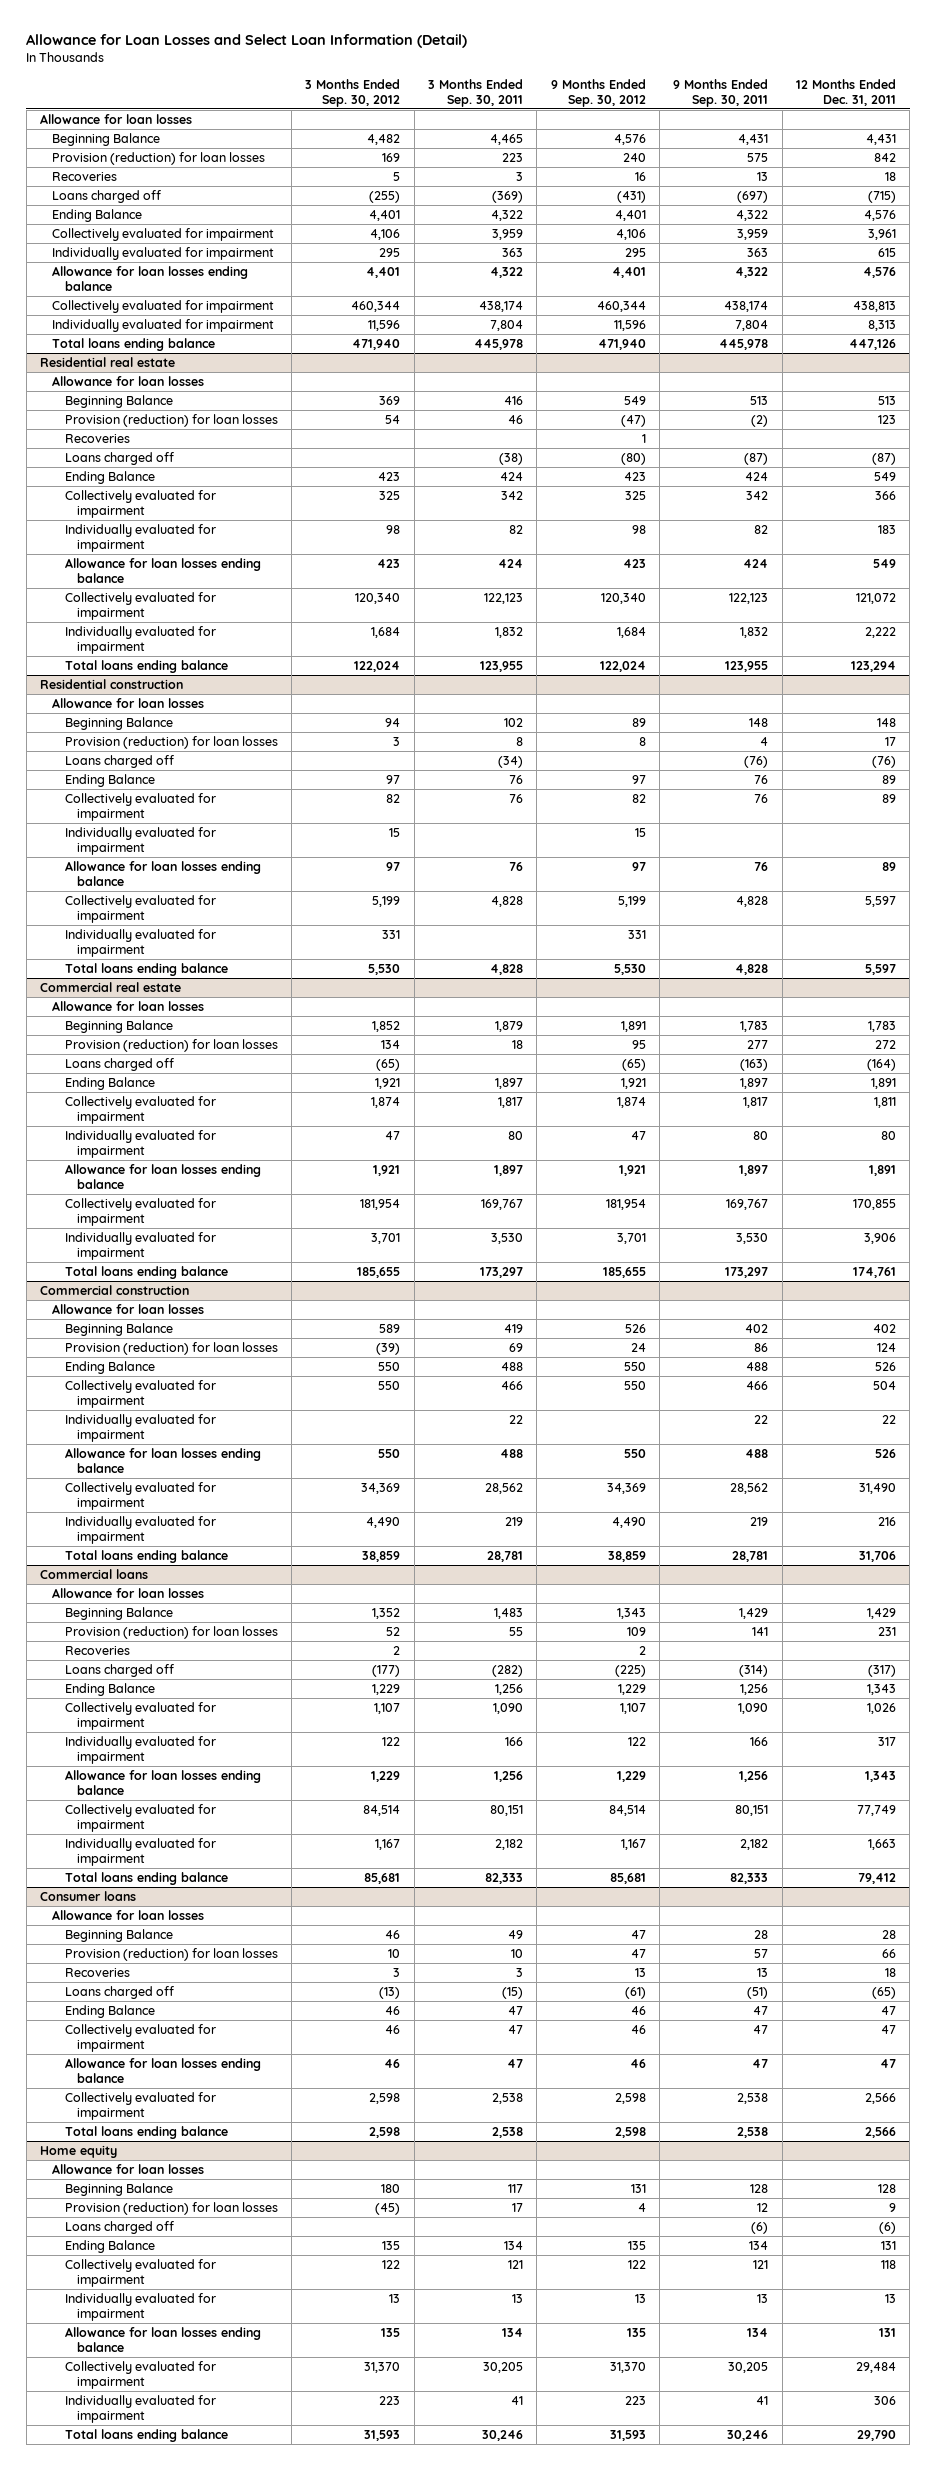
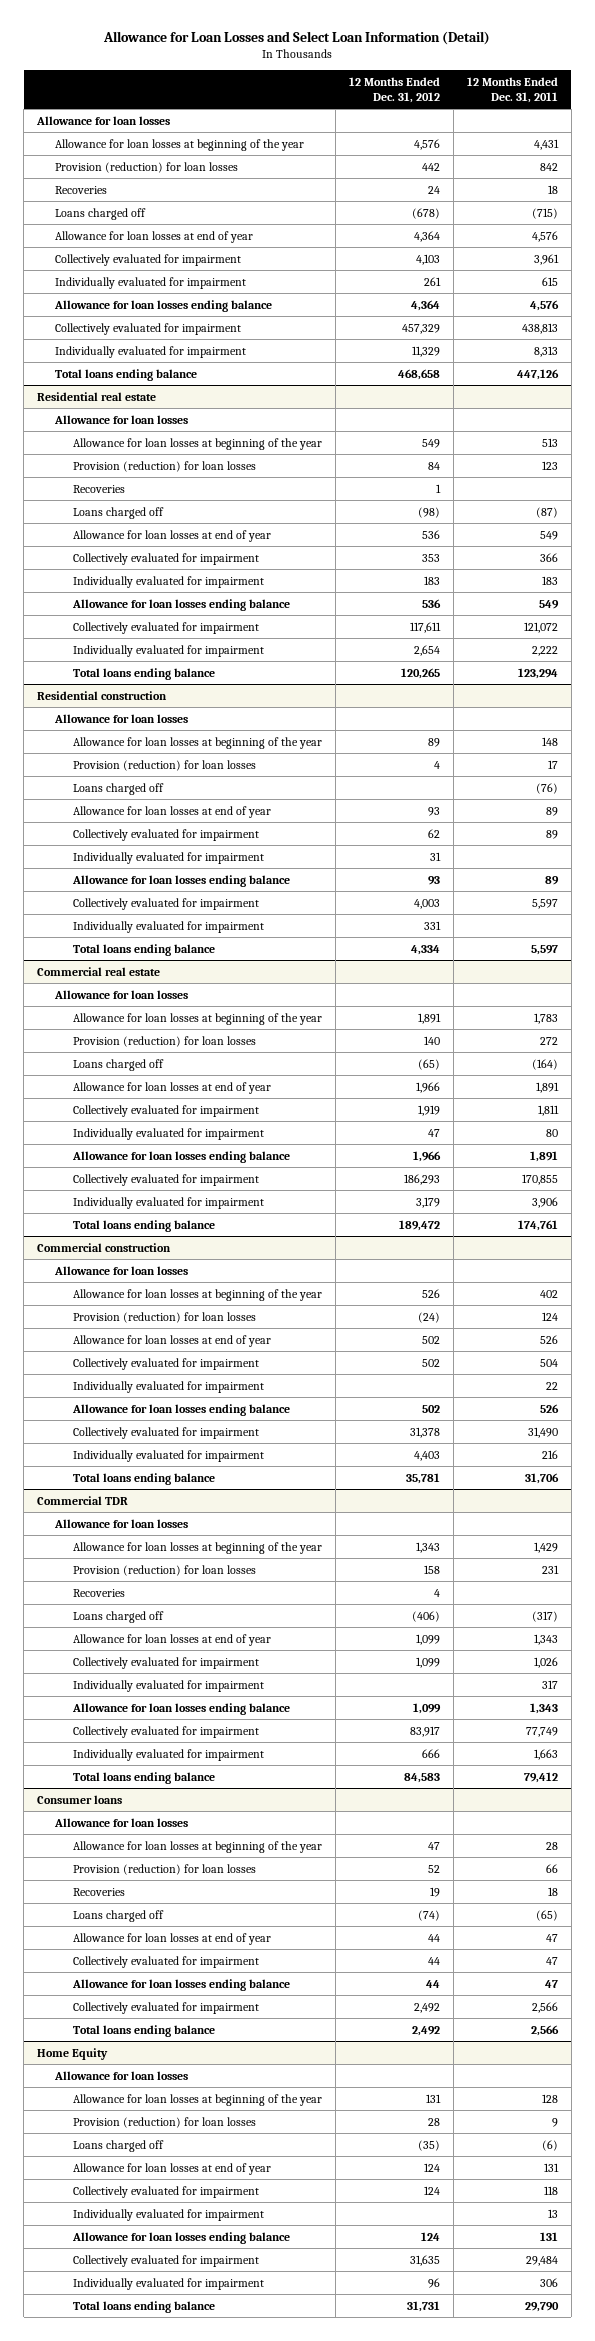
- | 3 Months Ended Sep. 30, 2012 | 3 Months Ended Sep. 30, 2011 | 9 Months Ended Sep. 30, 2012 | 9 Months Ended Sep. 30, 2011 | 12 Months Ended Dec. 31, 2011
+ | 12 Months Ended Dec. 31, 2012 | 12 Months Ended Dec. 31, 2011
- Beginning Balance | 4,482 | 4,465 | 4,576 | 4,431 | 4,431
+ Allowance for loan losses at beginning of the year | 4,576 | 4,431
- Ending Balance | 4,401 | 4,322 | 4,401 | 4,322 | 4,576
+ Allowance for loan losses at end of year | 4,364 | 4,576
@ Residential real estate
- Beginning Balance | 369 | 416 | 549 | 513 | 513
+ Allowance for loan losses at beginning of the year | 549 | 513
- Ending Balance | 423 | 424 | 423 | 424 | 549
+ Allowance for loan losses at end of year | 536 | 549
@ Residential construction
- Beginning Balance | 94 | 102 | 89 | 148 | 148
+ Allowance for loan losses at beginning of the year | 89 | 148
- Ending Balance | 97 | 76 | 97 | 76 | 89
+ Allowance for loan losses at end of year | 93 | 89
@ Commercial real estate
- Beginning Balance | 1,852 | 1,879 | 1,891 | 1,783 | 1,783
+ Allowance for loan losses at beginning of the year | 1,891 | 1,783
- Ending Balance | 1,921 | 1,897 | 1,921 | 1,897 | 1,891
+ Allowance for loan losses at end of year | 1,966 | 1,891
@ Commercial construction
- Beginning Balance | 589 | 419 | 526 | 402 | 402
+ Allowance for loan losses at beginning of the year | 526 | 402
- Ending Balance | 550 | 488 | 550 | 488 | 526
+ Allowance for loan losses at end of year | 502 | 526
- Commercial loans
+ Commercial TDR
- Beginning Balance | 1,352 | 1,483 | 1,343 | 1,429 | 1,429
+ Allowance for loan losses at beginning of the year | 1,343 | 1,429
- Ending Balance | 1,229 | 1,256 | 1,229 | 1,256 | 1,343
+ Allowance for loan losses at end of year | 1,099 | 1,343
@ Consumer loans
- Beginning Balance | 46 | 49 | 47 | 28 | 28
+ Allowance for loan losses at beginning of the year | 47 | 28
- Ending Balance | 46 | 47 | 46 | 47 | 47
+ Allowance for loan losses at end of year | 44 | 47
- Home equity
+ Home Equity
- Beginning Balance | 180 | 117 | 131 | 128 | 128
+ Allowance for loan losses at beginning of the year | 131 | 128
- Ending Balance | 135 | 134 | 135 | 134 | 131
+ Allowance for loan losses at end of year | 124 | 131

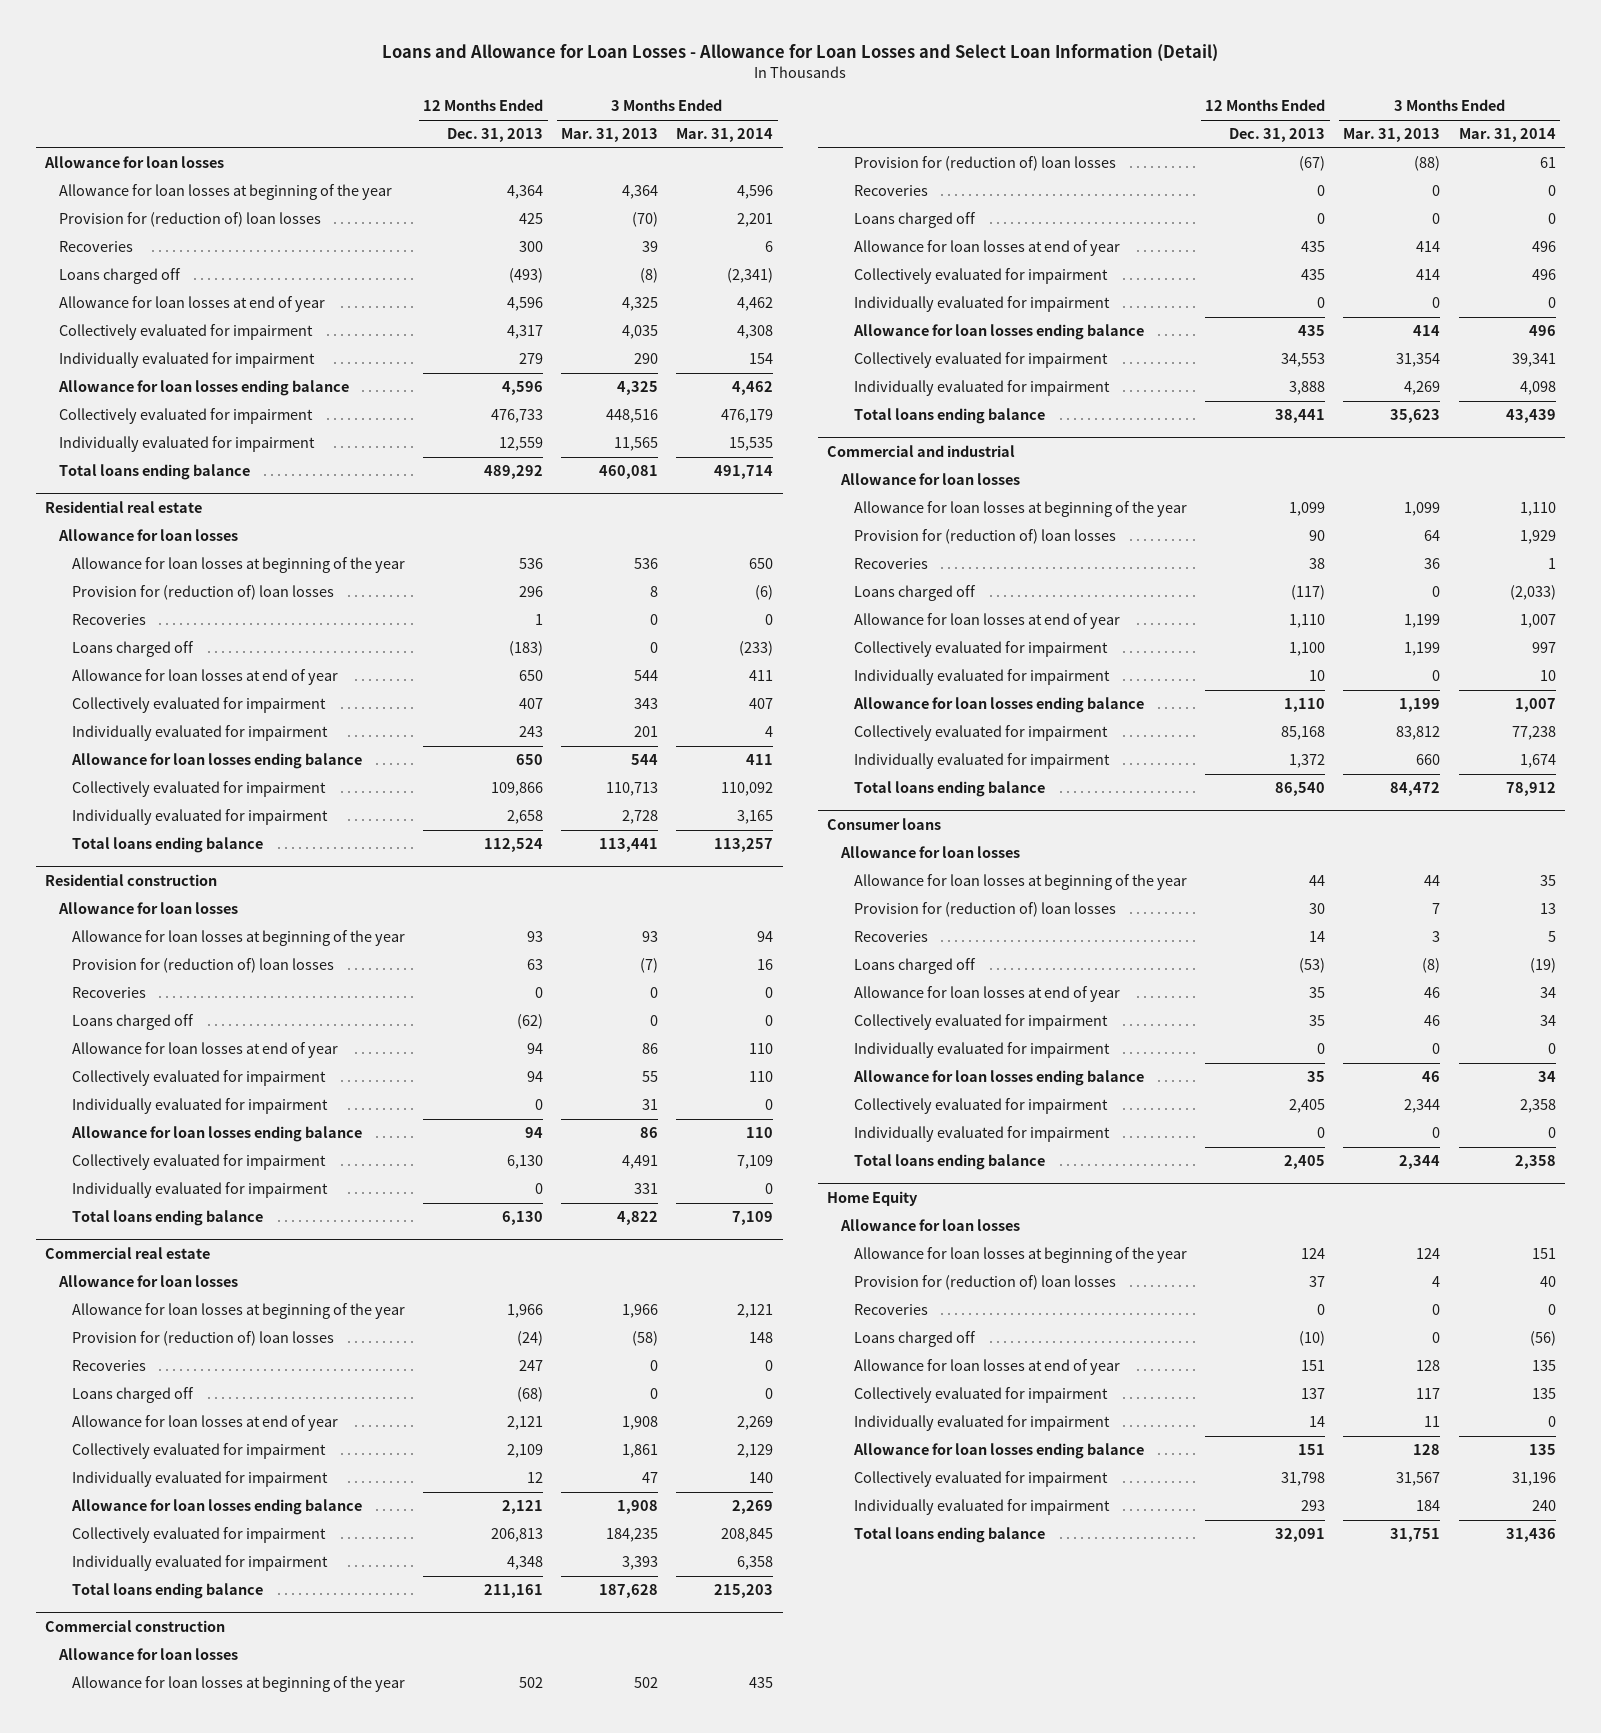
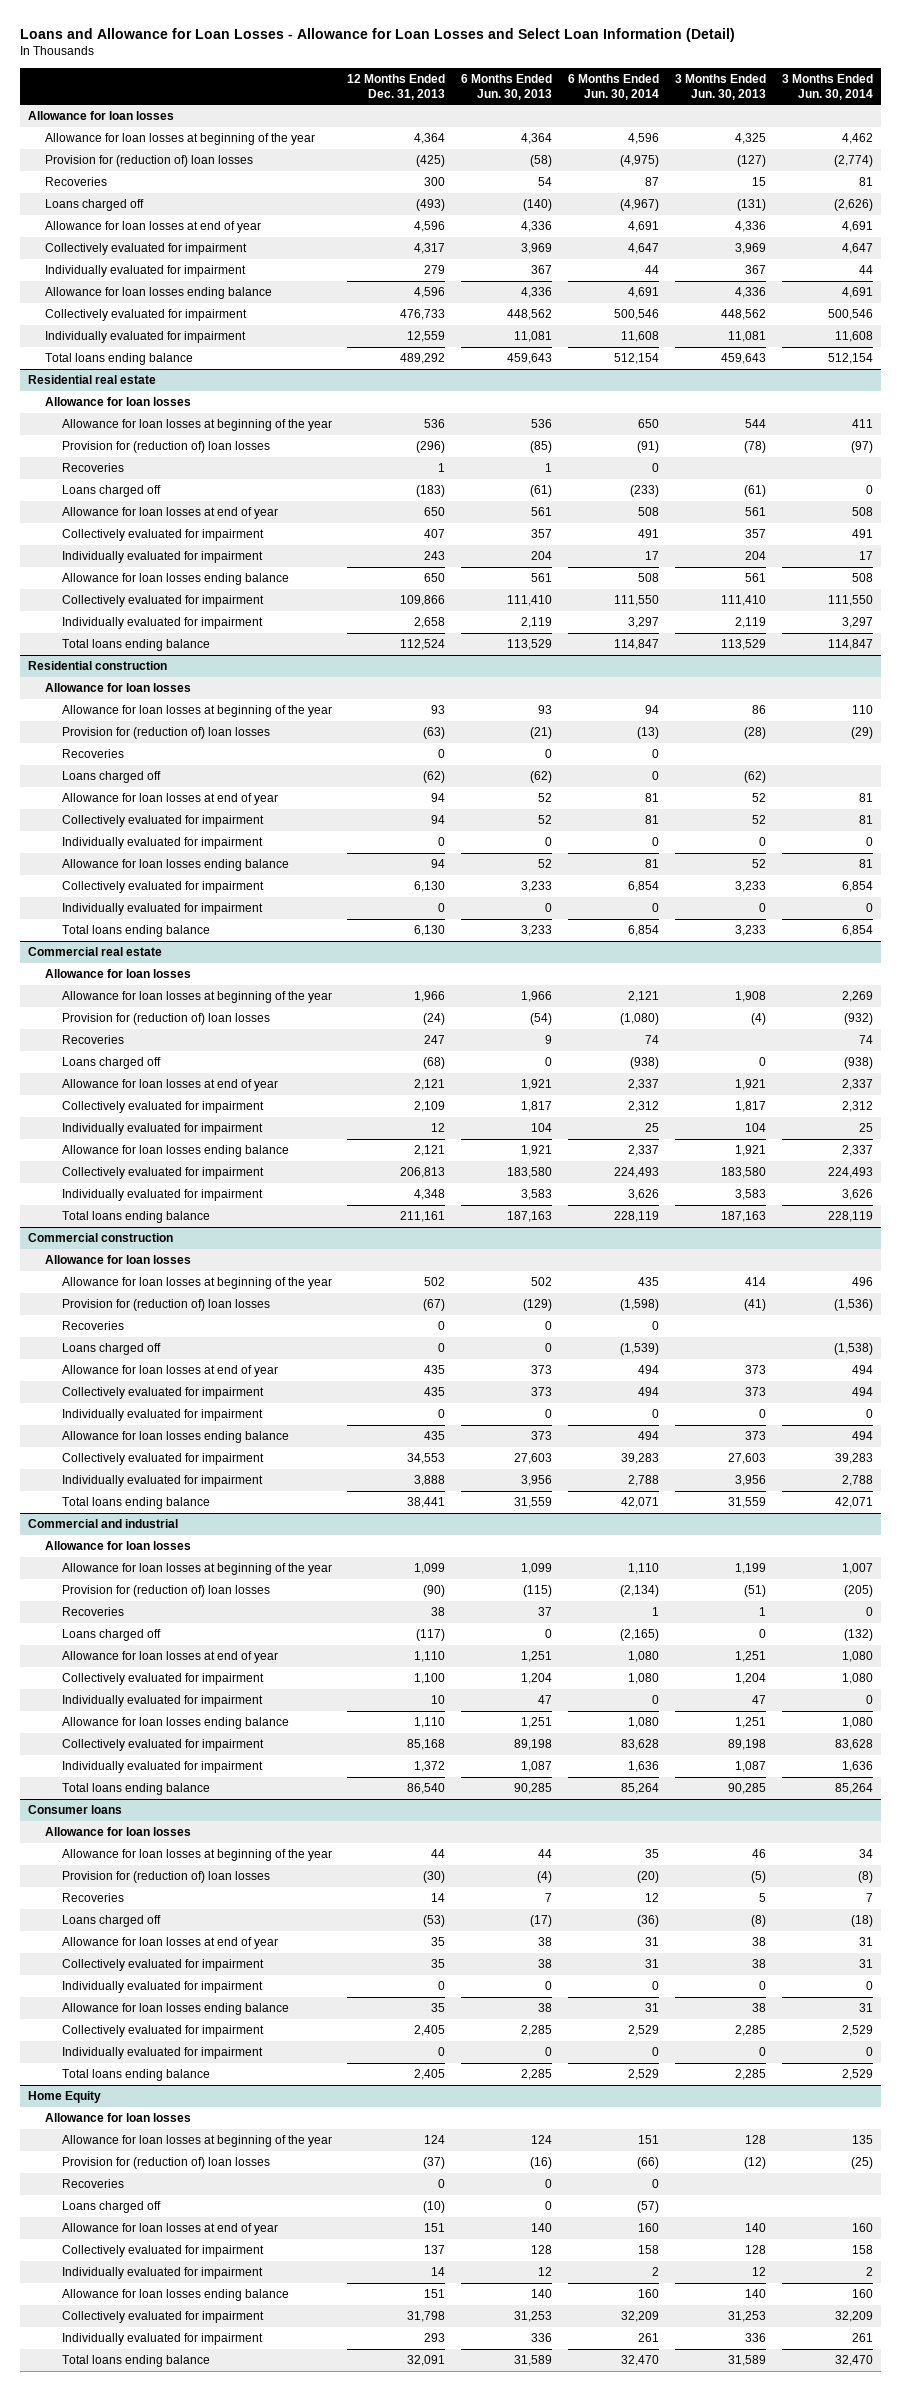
- | 12 Months Ended Dec. 31, 2013 | 3 Months Ended Mar. 31, 2013 | 3 Months Ended Mar. 31, 2014
+ | 12 Months Ended Dec. 31, 2013 | 6 Months Ended Jun. 30, 2013 | 6 Months Ended Jun. 30, 2014 | 3 Months Ended Jun. 30, 2013 | 3 Months Ended Jun. 30, 2014
- Provision for (reduction of) loan losses | 425 | (70) | 2,201
+ Provision for (reduction of) loan losses | (425) | (58) | (4,975) | (127) | (2,774)
@ Residential real estate
- Provision for (reduction of) loan losses | 296 | 8 | (6)
+ Provision for (reduction of) loan losses | (296) | (85) | (91) | (78) | (97)
@ Residential construction
- Provision for (reduction of) loan losses | 63 | (7) | 16
+ Provision for (reduction of) loan losses | (63) | (21) | (13) | (28) | (29)
@ Commercial and industrial
- Provision for (reduction of) loan losses | 90 | 64 | 1,929
+ Provision for (reduction of) loan losses | (90) | (115) | (2,134) | (51) | (205)
@ Consumer loans
- Provision for (reduction of) loan losses | 30 | 7 | 13
+ Provision for (reduction of) loan losses | (30) | (4) | (20) | (5) | (8)
@ Home Equity
- Provision for (reduction of) loan losses | 37 | 4 | 40
+ Provision for (reduction of) loan losses | (37) | (16) | (66) | (12) | (25)

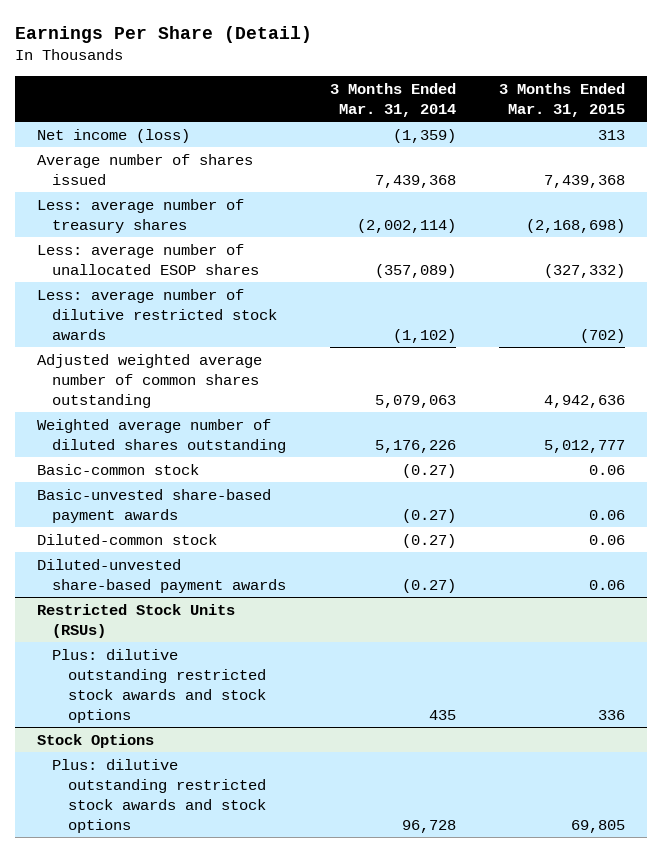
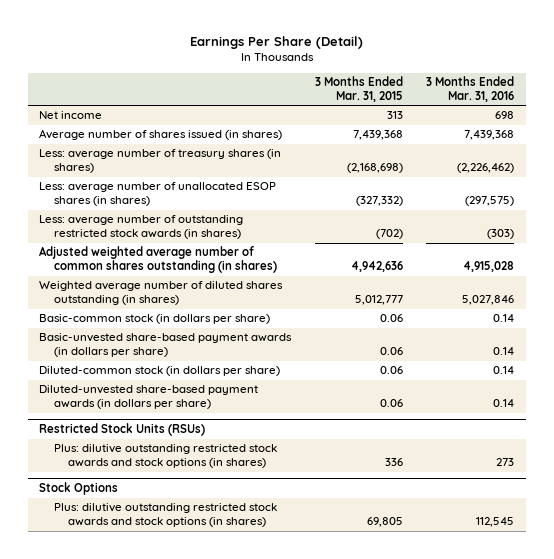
- | 3 Months Ended Mar. 31, 2014 | 3 Months Ended Mar. 31, 2015
+ | 3 Months Ended Mar. 31, 2015 | 3 Months Ended Mar. 31, 2016
- Net income (loss) | (1,359) | 313
- Average number of shares issued | 7,439,368 | 7,439,368
- Less: average number of treasury shares | (2,002,114) | (2,168,698)
- Less: average number of unallocated ESOP shares | (357,089) | (327,332)
- Less: average number of dilutive restricted stock awards | (1,102) | (702)
- Adjusted weighted average number of common shares outstanding | 5,079,063 | 4,942,636
- Weighted average number of diluted shares outstanding | 5,176,226 | 5,012,777
- Basic-common stock | (0.27) | 0.06
- Basic-unvested share-based payment awards | (0.27) | 0.06
- Diluted-common stock | (0.27) | 0.06
- Diluted-unvested share-based payment awards | (0.27) | 0.06
+ Net income | 313 | 698
+ Average number of shares issued (in shares) | 7,439,368 | 7,439,368
+ Less: average number of treasury shares (in shares) | (2,168,698) | (2,226,462)
+ Less: average number of unallocated ESOP shares (in shares) | (327,332) | (297,575)
+ Less: average number of outstanding restricted stock awards (in shares) | (702) | (303)
+ Adjusted weighted average number of common shares outstanding (in shares) | 4,942,636 | 4,915,028
+ Weighted average number of diluted shares outstanding (in shares) | 5,012,777 | 5,027,846
+ Basic-common stock (in dollars per share) | 0.06 | 0.14
+ Basic-unvested share-based payment awards (in dollars per share) | 0.06 | 0.14
+ Diluted-common stock (in dollars per share) | 0.06 | 0.14
+ Diluted-unvested share-based payment awards (in dollars per share) | 0.06 | 0.14
@ Restricted Stock Units (RSUs)
- Plus: dilutive outstanding restricted stock awards and stock options | 435 | 336
+ Plus: dilutive outstanding restricted stock awards and stock options (in shares) | 336 | 273
@ Stock Options
- Plus: dilutive outstanding restricted stock awards and stock options | 96,728 | 69,805
+ Plus: dilutive outstanding restricted stock awards and stock options (in shares) | 69,805 | 112,545

